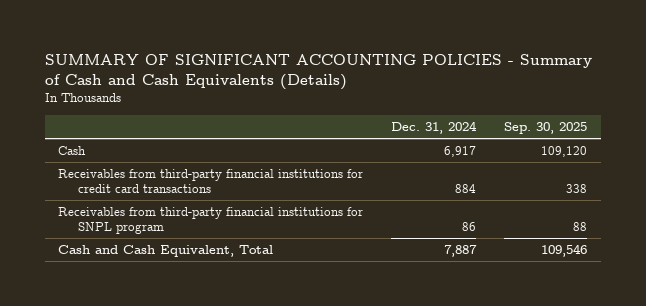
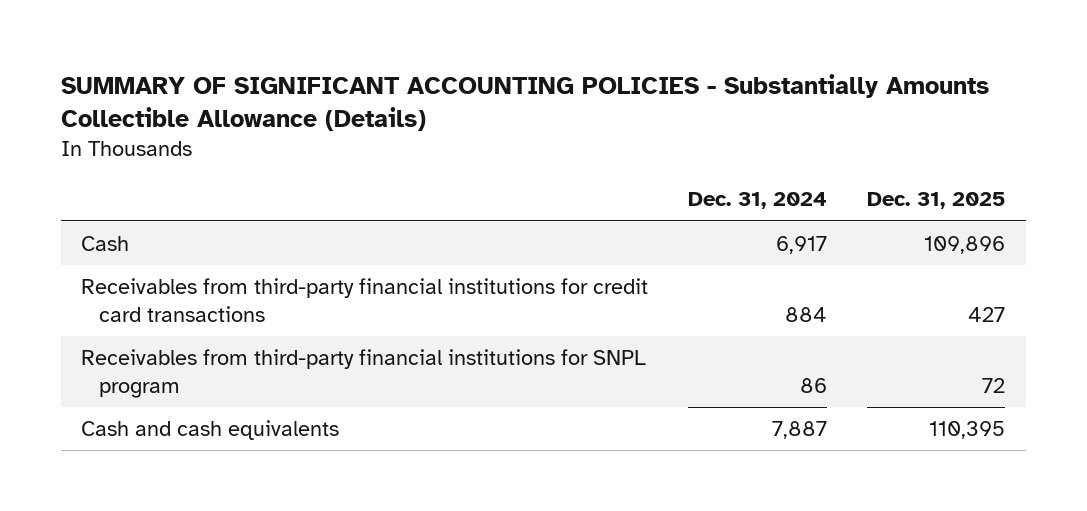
- SUMMARY OF SIGNIFICANT ACCOUNTING POLICIES - Summary of Cash and Cash Equivalents (Details)
+ SUMMARY OF SIGNIFICANT ACCOUNTING POLICIES - Substantially Amounts Collectible Allowance (Details)
- | Dec. 31, 2024 | Sep. 30, 2025
+ | Dec. 31, 2024 | Dec. 31, 2025
- Cash and Cash Equivalent, Total | 7,887 | 109,546
+ Cash and cash equivalents | 7,887 | 110,395

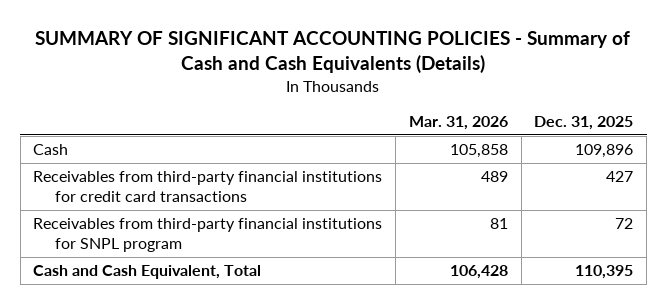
- SUMMARY OF SIGNIFICANT ACCOUNTING POLICIES - Substantially Amounts Collectible Allowance (Details)
+ SUMMARY OF SIGNIFICANT ACCOUNTING POLICIES - Summary of Cash and Cash Equivalents (Details)
- | Dec. 31, 2024 | Dec. 31, 2025
+ | Mar. 31, 2026 | Dec. 31, 2025
- Cash and cash equivalents | 7,887 | 110,395
+ Cash and Cash Equivalent, Total | 106,428 | 110,395

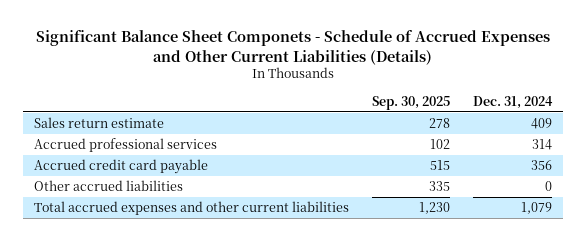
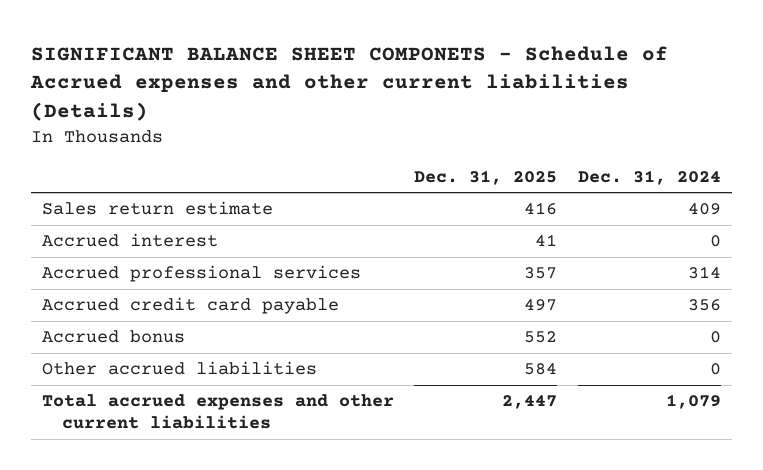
- Significant Balance Sheet Componets - Schedule of Accrued Expenses and Other Current Liabilities (Details)
+ SIGNIFICANT BALANCE SHEET COMPONETS - Schedule of Accrued expenses and other current liabilities (Details)
- | Sep. 30, 2025 | Dec. 31, 2024
+ | Dec. 31, 2025 | Dec. 31, 2024
+ Accrued interest | 41 | 0
+ Accrued bonus | 552 | 0

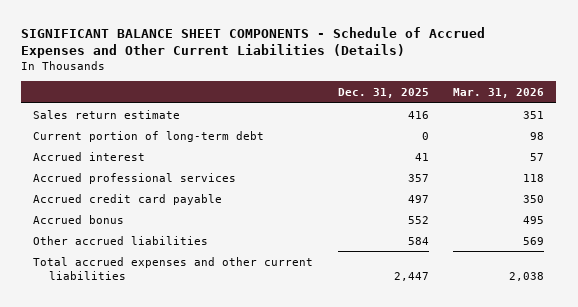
- SIGNIFICANT BALANCE SHEET COMPONETS - Schedule of Accrued expenses and other current liabilities (Details)
+ SIGNIFICANT BALANCE SHEET COMPONENTS - Schedule of Accrued Expenses and Other Current Liabilities (Details)
- | Dec. 31, 2025 | Dec. 31, 2024
+ | Dec. 31, 2025 | Mar. 31, 2026
+ Current portion of long-term debt | 0 | 98

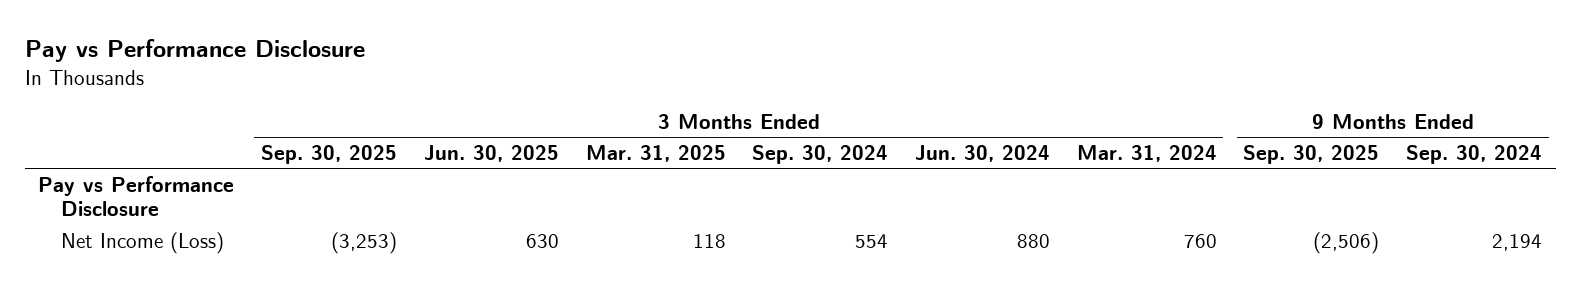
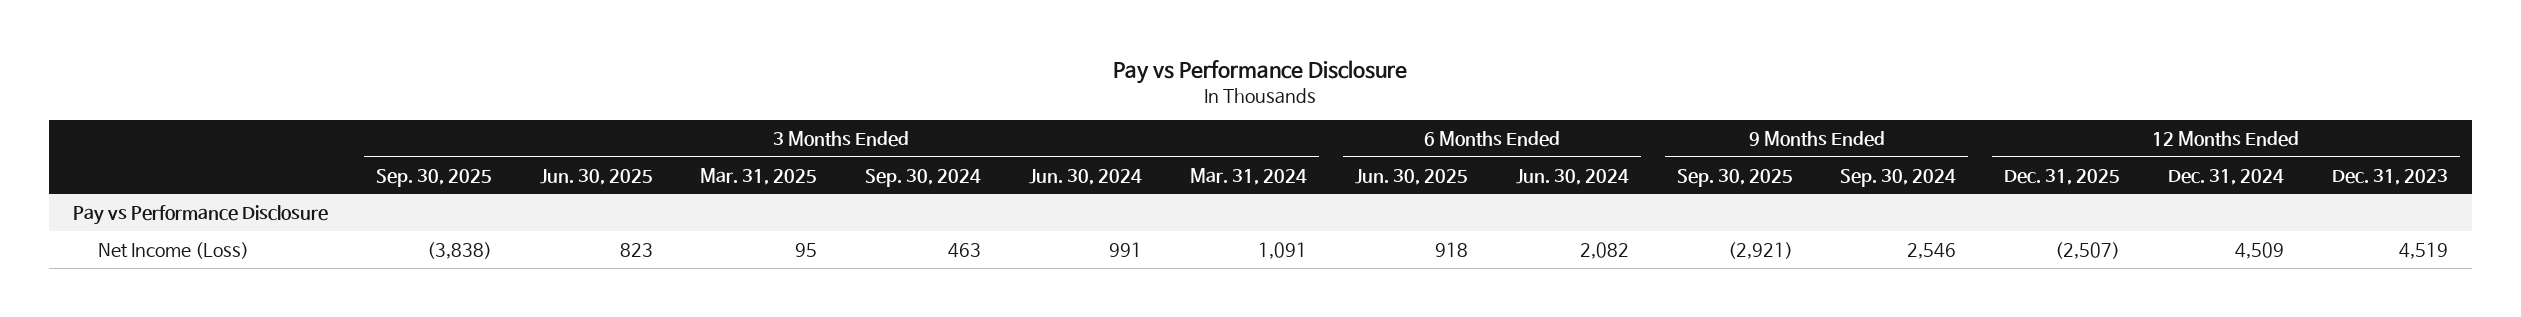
- | 3 Months Ended Sep. 30, 2025 | 3 Months Ended Jun. 30, 2025 | 3 Months Ended Mar. 31, 2025 | 3 Months Ended Sep. 30, 2024 | 3 Months Ended Jun. 30, 2024 | 3 Months Ended Mar. 31, 2024 | 9 Months Ended Sep. 30, 2025 | 9 Months Ended Sep. 30, 2024
+ | 3 Months Ended Sep. 30, 2025 | 3 Months Ended Jun. 30, 2025 | 3 Months Ended Mar. 31, 2025 | 3 Months Ended Sep. 30, 2024 | 3 Months Ended Jun. 30, 2024 | 3 Months Ended Mar. 31, 2024 | 6 Months Ended Jun. 30, 2025 | 6 Months Ended Jun. 30, 2024 | 9 Months Ended Sep. 30, 2025 | 9 Months Ended Sep. 30, 2024 | 12 Months Ended Dec. 31, 2025 | 12 Months Ended Dec. 31, 2024 | 12 Months Ended Dec. 31, 2023
- Net Income (Loss) | (3,253) | 630 | 118 | 554 | 880 | 760 | (2,506) | 2,194
+ Net Income (Loss) | (3,838) | 823 | 95 | 463 | 991 | 1,091 | 918 | 2,082 | (2,921) | 2,546 | (2,507) | 4,509 | 4,519

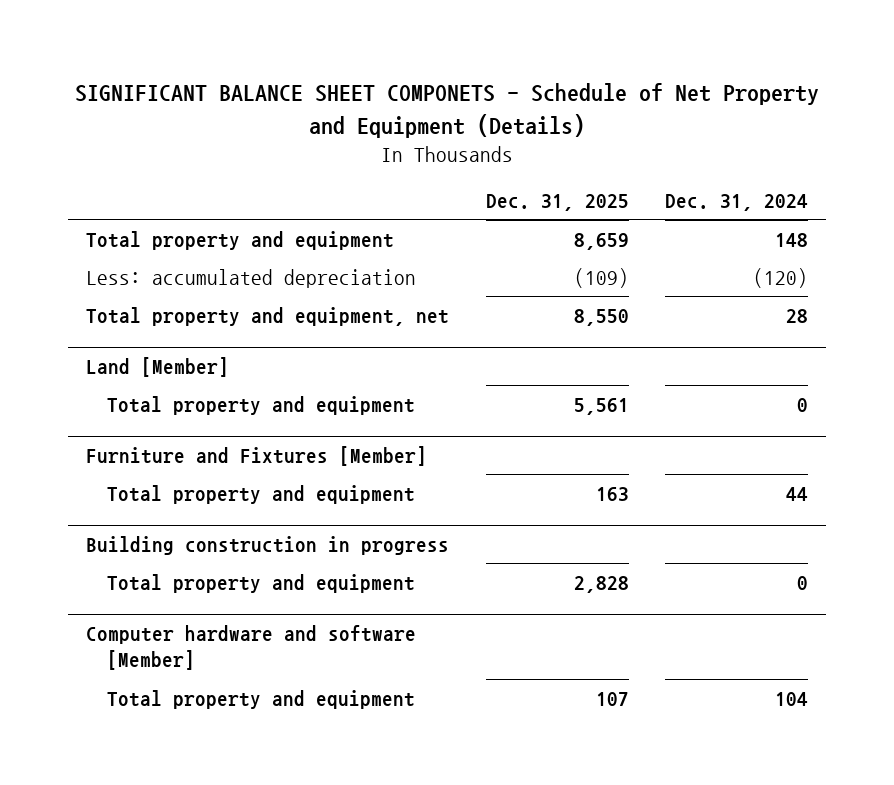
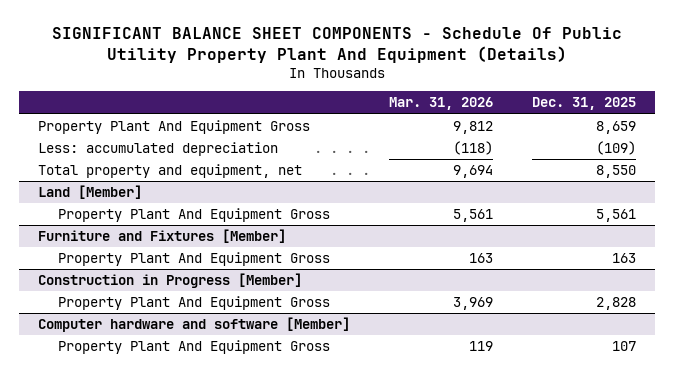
- SIGNIFICANT BALANCE SHEET COMPONETS - Schedule of Net Property and Equipment (Details)
+ SIGNIFICANT BALANCE SHEET COMPONENTS - Schedule Of Public Utility Property Plant And Equipment (Details)
- | Dec. 31, 2025 | Dec. 31, 2024
+ | Mar. 31, 2026 | Dec. 31, 2025
- Total property and equipment | 8,659 | 148
+ Property Plant And Equipment Gross | 9,812 | 8,659
@ Land [Member]
- Total property and equipment | 5,561 | 0
+ Property Plant And Equipment Gross | 5,561 | 5,561
@ Furniture and Fixtures [Member]
- Total property and equipment | 163 | 44
- Building construction in progress
- Total property and equipment | 2,828 | 0
@ Furniture and Fixtures [Member]
+ Property Plant And Equipment Gross | 163 | 163
+ Construction in Progress [Member]
+ Property Plant And Equipment Gross | 3,969 | 2,828
@ Computer hardware and software [Member]
- Total property and equipment | 107 | 104
+ Property Plant And Equipment Gross | 119 | 107

